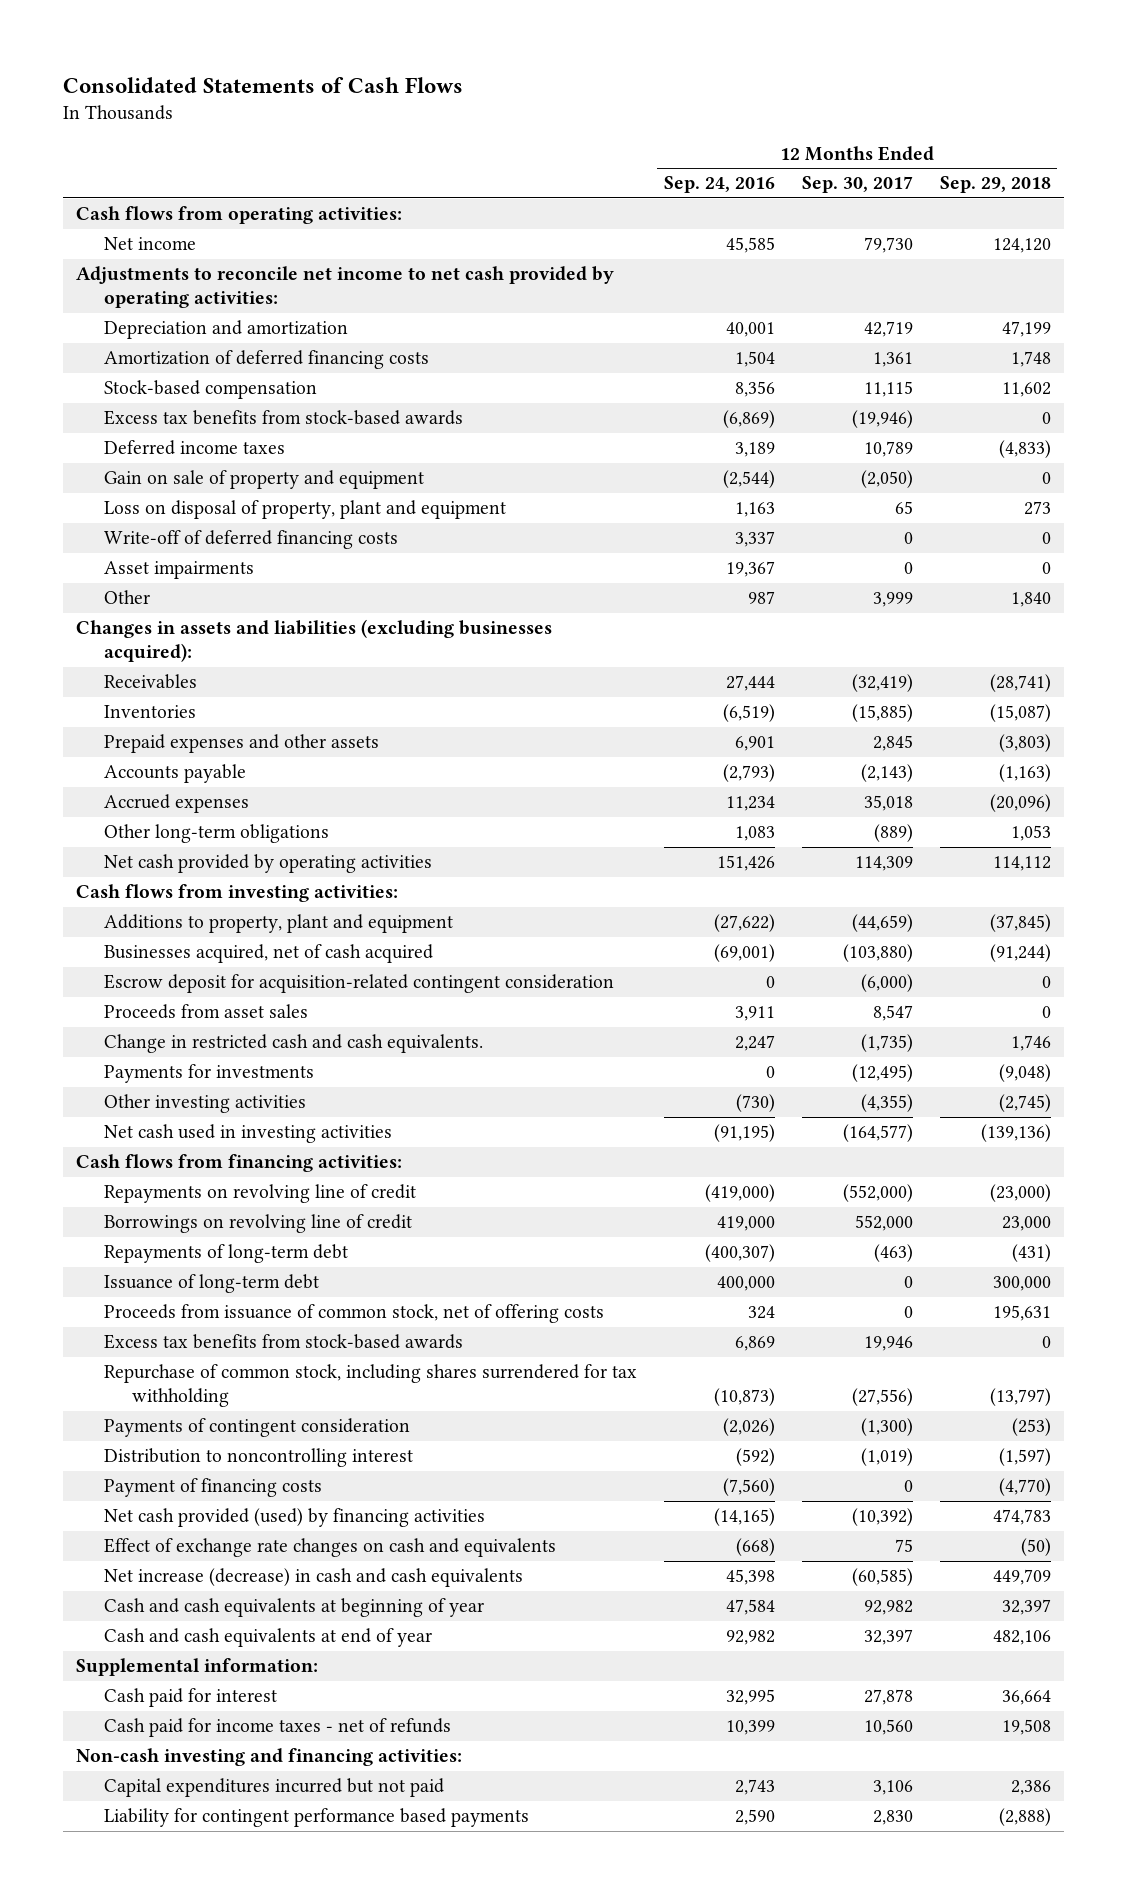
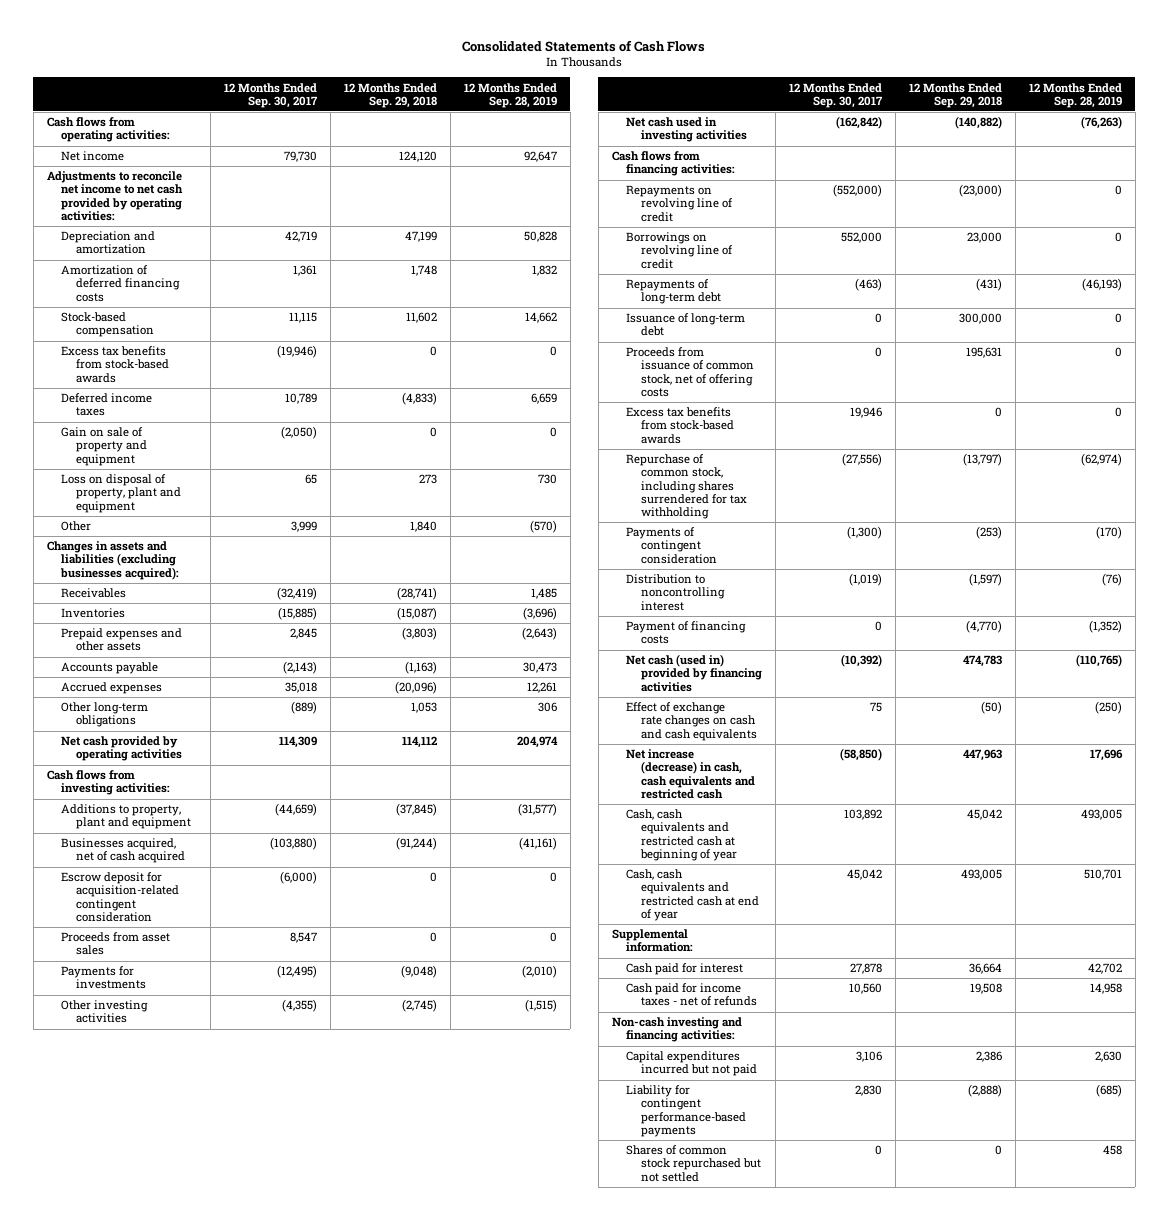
- | 12 Months Ended Sep. 24, 2016 | 12 Months Ended Sep. 30, 2017 | 12 Months Ended Sep. 29, 2018
+ | 12 Months Ended Sep. 30, 2017 | 12 Months Ended Sep. 29, 2018 | 12 Months Ended Sep. 28, 2019
- Write-off of deferred financing costs | 3,337 | 0 | 0
- Asset impairments | 19,367 | 0 | 0
- Change in restricted cash and cash equivalents. | 2,247 | (1,735) | 1,746
- Net cash used in investing activities | (91,195) | (164,577) | (139,136)
+ Net cash used in investing activities | (162,842) | (140,882) | (76,263)
- Net cash provided (used) by financing activities | (14,165) | (10,392) | 474,783
- Effect of exchange rate changes on cash and equivalents | (668) | 75 | (50)
- Net increase (decrease) in cash and cash equivalents | 45,398 | (60,585) | 449,709
- Cash and cash equivalents at beginning of year | 47,584 | 92,982 | 32,397
- Cash and cash equivalents at end of year | 92,982 | 32,397 | 482,106
+ Net cash (used in) provided by financing activities | (10,392) | 474,783 | (110,765)
+ Effect of exchange rate changes on cash and cash equivalents | 75 | (50) | (250)
+ Net increase (decrease) in cash, cash equivalents and restricted cash | (58,850) | 447,963 | 17,696
+ Cash, cash equivalents and restricted cash at beginning of year | 103,892 | 45,042 | 493,005
+ Cash, cash equivalents and restricted cash at end of year | 45,042 | 493,005 | 510,701
- Liability for contingent performance based payments | 2,590 | 2,830 | (2,888)
+ Liability for contingent performance-based payments | 2,830 | (2,888) | (685)
+ Shares of common stock repurchased but not settled | 0 | 0 | 458

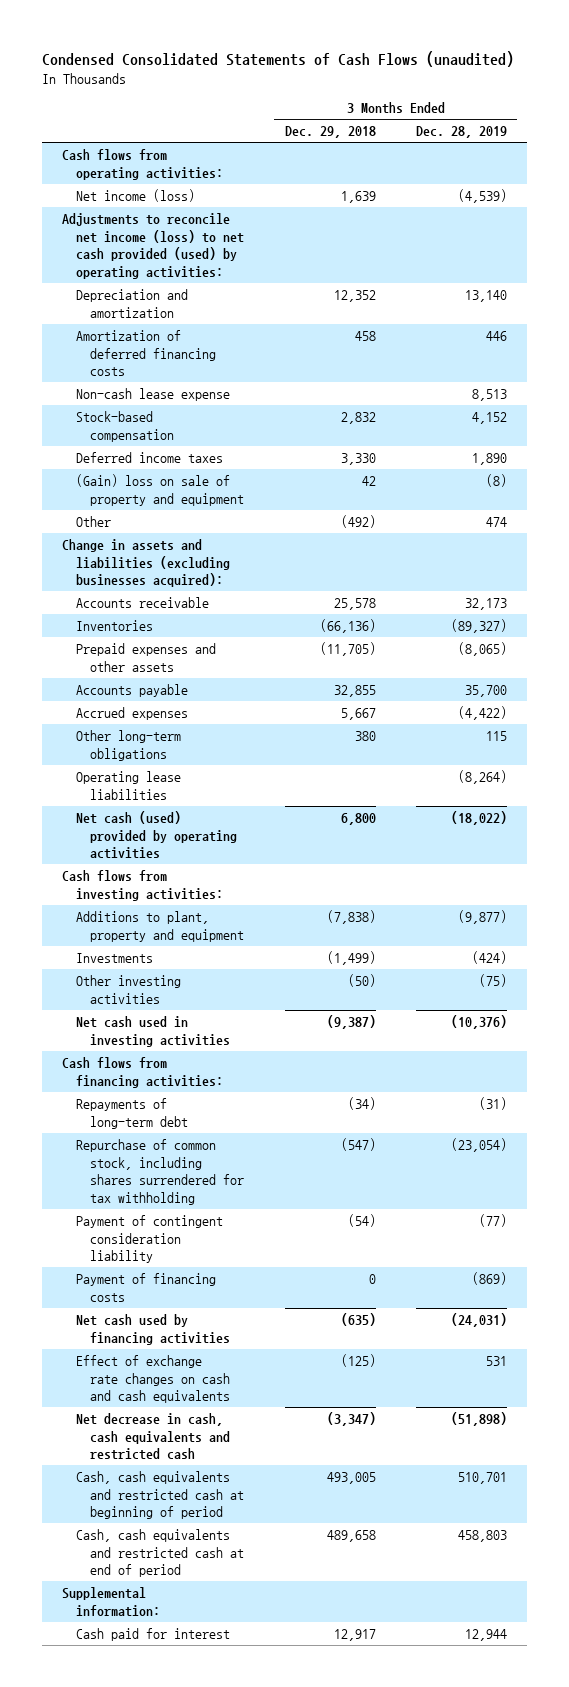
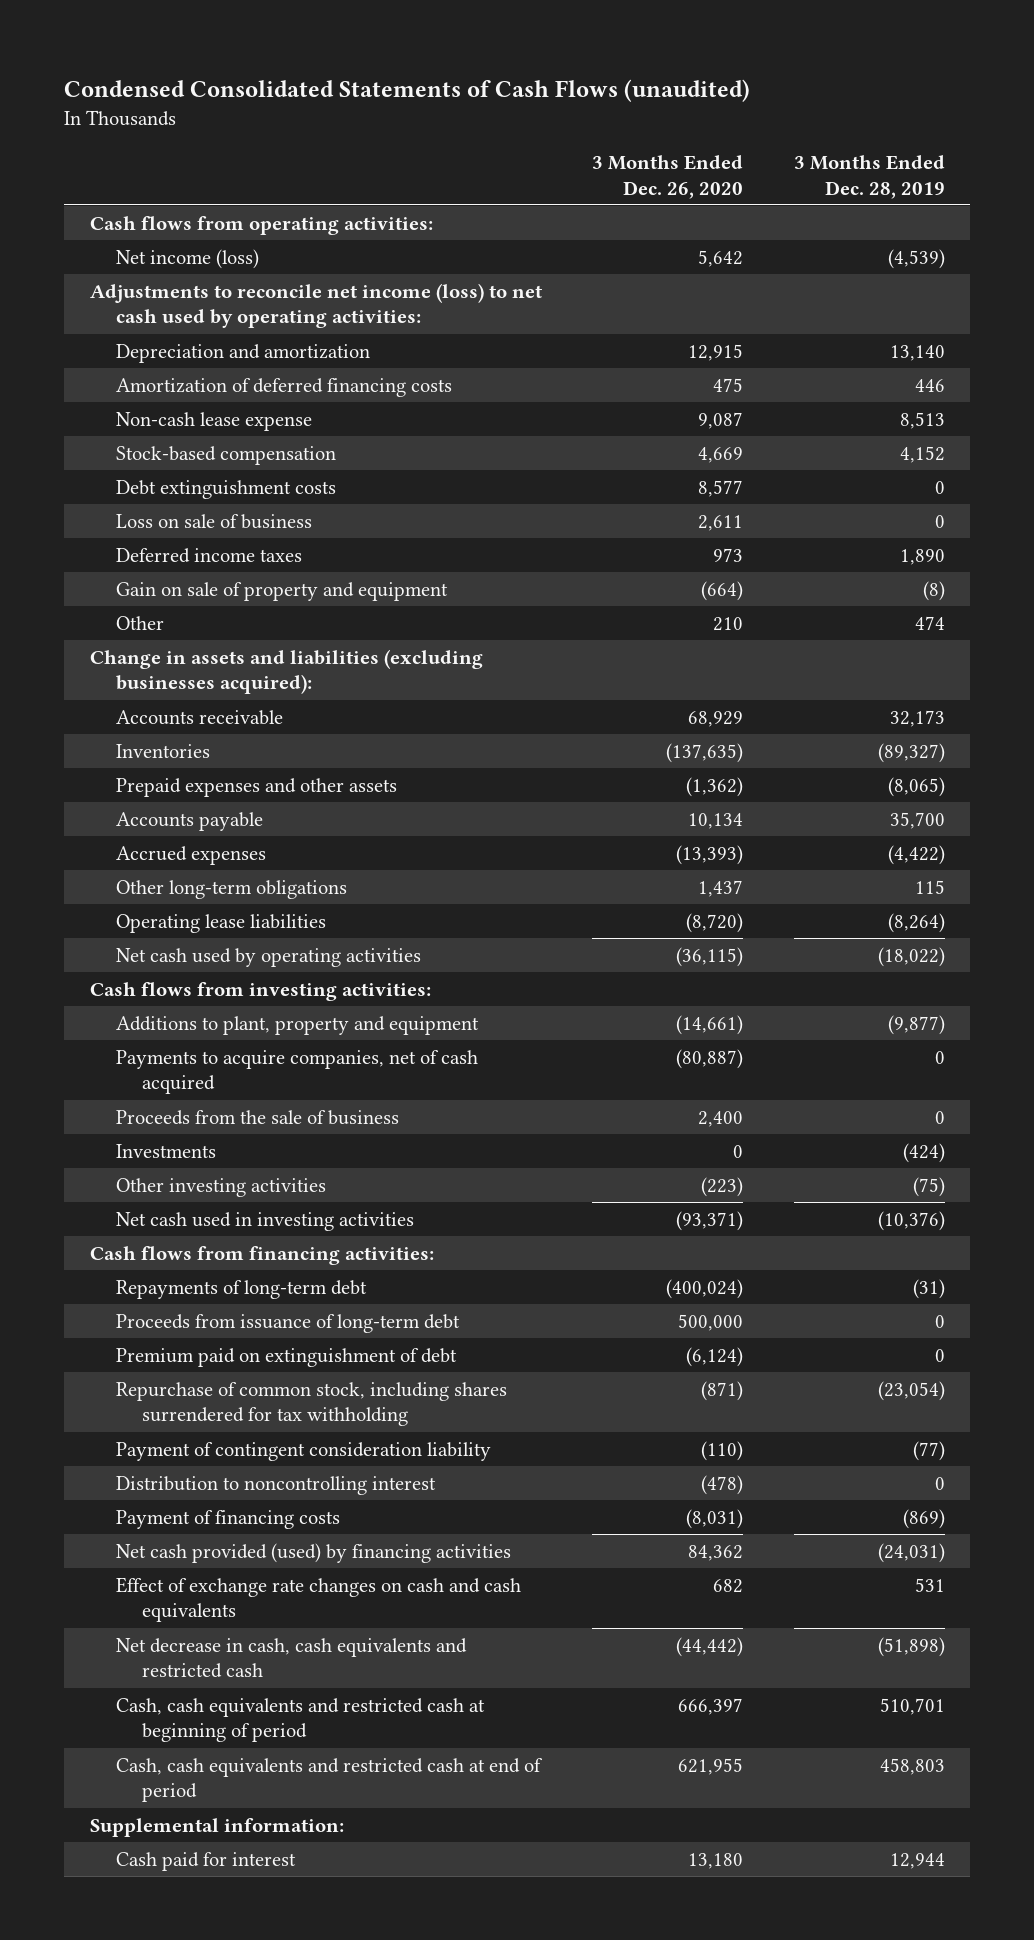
- | 3 Months Ended Dec. 29, 2018 | 3 Months Ended Dec. 28, 2019
+ | 3 Months Ended Dec. 26, 2020 | 3 Months Ended Dec. 28, 2019
- Adjustments to reconcile net income (loss) to net cash provided (used) by operating activities:
+ Adjustments to reconcile net income (loss) to net cash used by operating activities:
+ Debt extinguishment costs | 8,577 | 0
+ Loss on sale of business | 2,611 | 0
- (Gain) loss on sale of property and equipment | 42 | (8)
+ Gain on sale of property and equipment | (664) | (8)
- Net cash (used) provided by operating activities | 6,800 | (18,022)
+ Net cash used by operating activities | (36,115) | (18,022)
+ Payments to acquire companies, net of cash acquired | (80,887) | 0
+ Proceeds from the sale of business | 2,400 | 0
+ Proceeds from issuance of long-term debt | 500,000 | 0
+ Premium paid on extinguishment of debt | (6,124) | 0
+ Distribution to noncontrolling interest | (478) | 0
- Net cash used by financing activities | (635) | (24,031)
+ Net cash provided (used) by financing activities | 84,362 | (24,031)

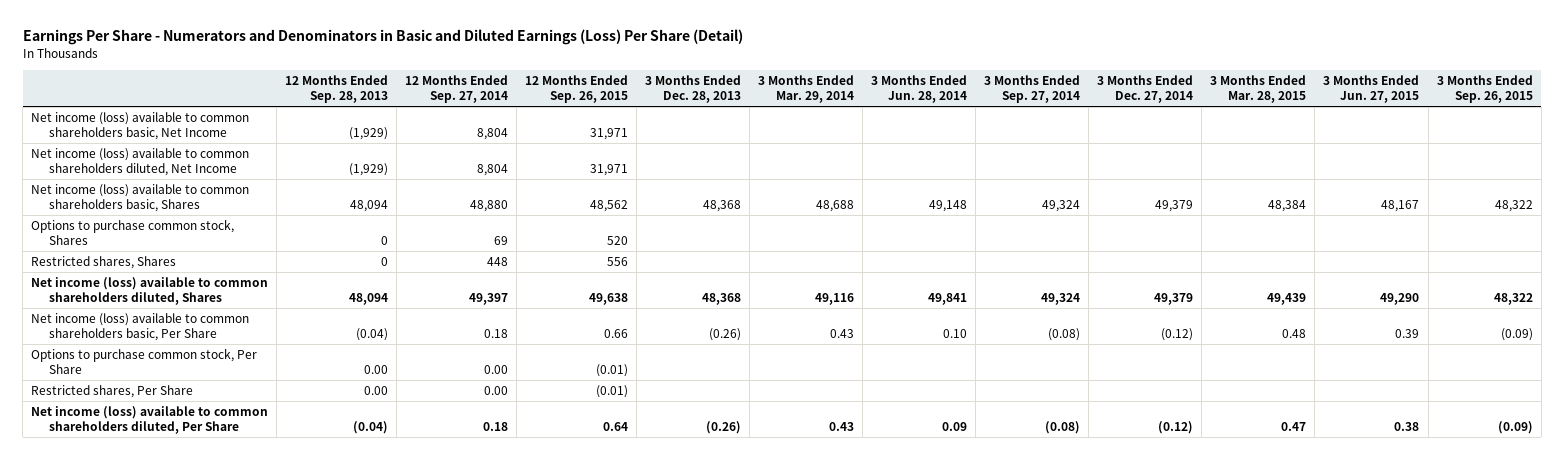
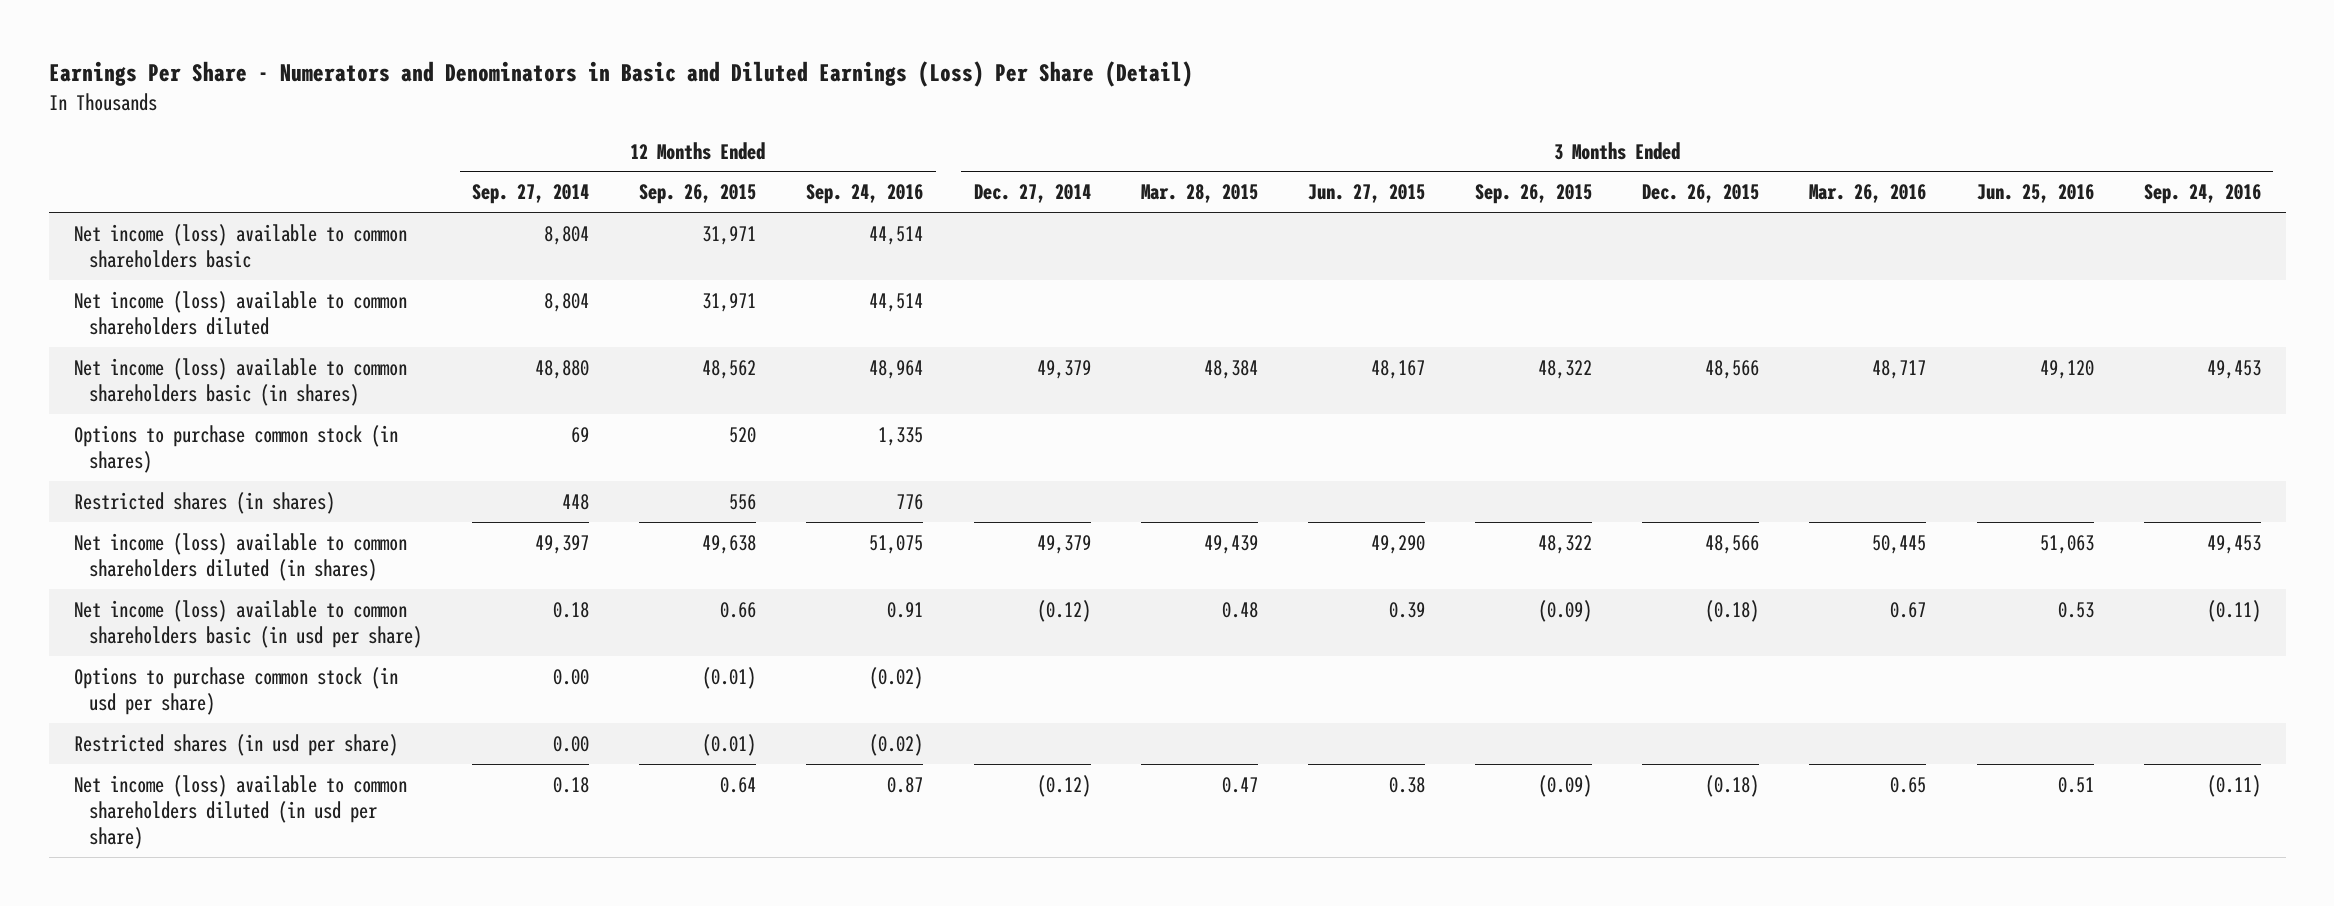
- | 12 Months Ended Sep. 28, 2013 | 12 Months Ended Sep. 27, 2014 | 12 Months Ended Sep. 26, 2015 | 3 Months Ended Dec. 28, 2013 | 3 Months Ended Mar. 29, 2014 | 3 Months Ended Jun. 28, 2014 | 3 Months Ended Sep. 27, 2014 | 3 Months Ended Dec. 27, 2014 | 3 Months Ended Mar. 28, 2015 | 3 Months Ended Jun. 27, 2015 | 3 Months Ended Sep. 26, 2015
+ | 12 Months Ended Sep. 27, 2014 | 12 Months Ended Sep. 26, 2015 | 12 Months Ended Sep. 24, 2016 | 3 Months Ended Dec. 27, 2014 | 3 Months Ended Mar. 28, 2015 | 3 Months Ended Jun. 27, 2015 | 3 Months Ended Sep. 26, 2015 | 3 Months Ended Dec. 26, 2015 | 3 Months Ended Mar. 26, 2016 | 3 Months Ended Jun. 25, 2016 | 3 Months Ended Sep. 24, 2016
- Net income (loss) available to common shareholders basic, Net Income | (1,929) | 8,804 | 31,971 | | | | | | | |
- Net income (loss) available to common shareholders diluted, Net Income | (1,929) | 8,804 | 31,971 | | | | | | | |
- Net income (loss) available to common shareholders basic, Shares | 48,094 | 48,880 | 48,562 | 48,368 | 48,688 | 49,148 | 49,324 | 49,379 | 48,384 | 48,167 | 48,322
- Options to purchase common stock, Shares | 0 | 69 | 520 | | | | | | | |
- Restricted shares, Shares | 0 | 448 | 556 | | | | | | | |
- Net income (loss) available to common shareholders diluted, Shares | 48,094 | 49,397 | 49,638 | 48,368 | 49,116 | 49,841 | 49,324 | 49,379 | 49,439 | 49,290 | 48,322
- Net income (loss) available to common shareholders basic, Per Share | (0.04) | 0.18 | 0.66 | (0.26) | 0.43 | 0.10 | (0.08) | (0.12) | 0.48 | 0.39 | (0.09)
- Options to purchase common stock, Per Share | 0.00 | 0.00 | (0.01) | | | | | | | |
- Restricted shares, Per Share | 0.00 | 0.00 | (0.01) | | | | | | | |
- Net income (loss) available to common shareholders diluted, Per Share | (0.04) | 0.18 | 0.64 | (0.26) | 0.43 | 0.09 | (0.08) | (0.12) | 0.47 | 0.38 | (0.09)
+ Net income (loss) available to common shareholders basic | 8,804 | 31,971 | 44,514 | | | | | | | |
+ Net income (loss) available to common shareholders diluted | 8,804 | 31,971 | 44,514 | | | | | | | |
+ Net income (loss) available to common shareholders basic (in shares) | 48,880 | 48,562 | 48,964 | 49,379 | 48,384 | 48,167 | 48,322 | 48,566 | 48,717 | 49,120 | 49,453
+ Options to purchase common stock (in shares) | 69 | 520 | 1,335 | | | | | | | |
+ Restricted shares (in shares) | 448 | 556 | 776 | | | | | | | |
+ Net income (loss) available to common shareholders diluted (in shares) | 49,397 | 49,638 | 51,075 | 49,379 | 49,439 | 49,290 | 48,322 | 48,566 | 50,445 | 51,063 | 49,453
+ Net income (loss) available to common shareholders basic (in usd per share) | 0.18 | 0.66 | 0.91 | (0.12) | 0.48 | 0.39 | (0.09) | (0.18) | 0.67 | 0.53 | (0.11)
+ Options to purchase common stock (in usd per share) | 0.00 | (0.01) | (0.02) | | | | | | | |
+ Restricted shares (in usd per share) | 0.00 | (0.01) | (0.02) | | | | | | | |
+ Net income (loss) available to common shareholders diluted (in usd per share) | 0.18 | 0.64 | 0.87 | (0.12) | 0.47 | 0.38 | (0.09) | (0.18) | 0.65 | 0.51 | (0.11)

